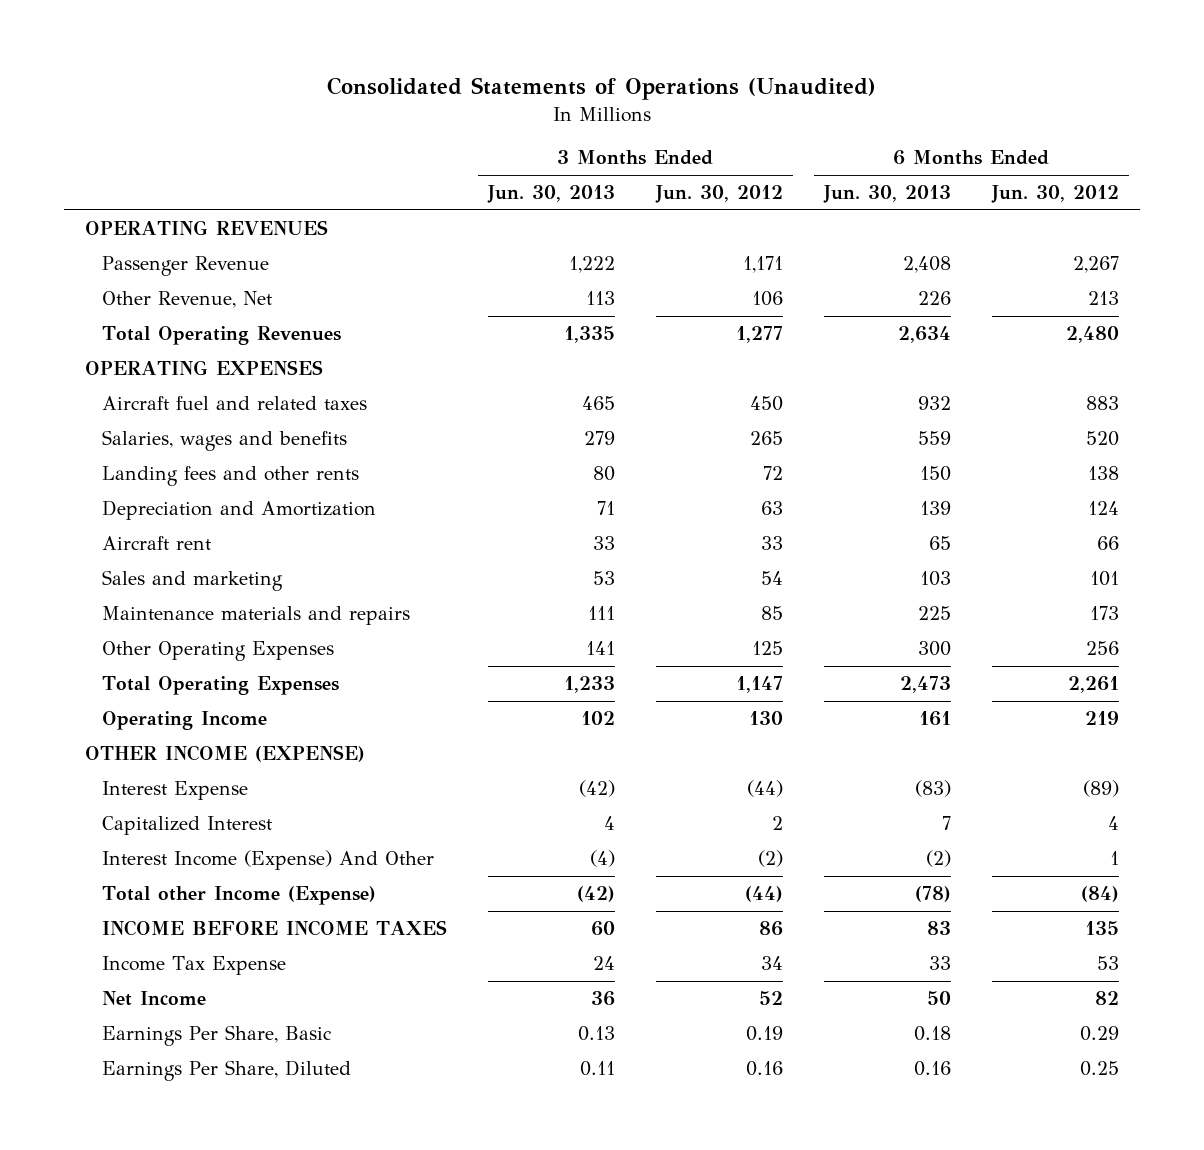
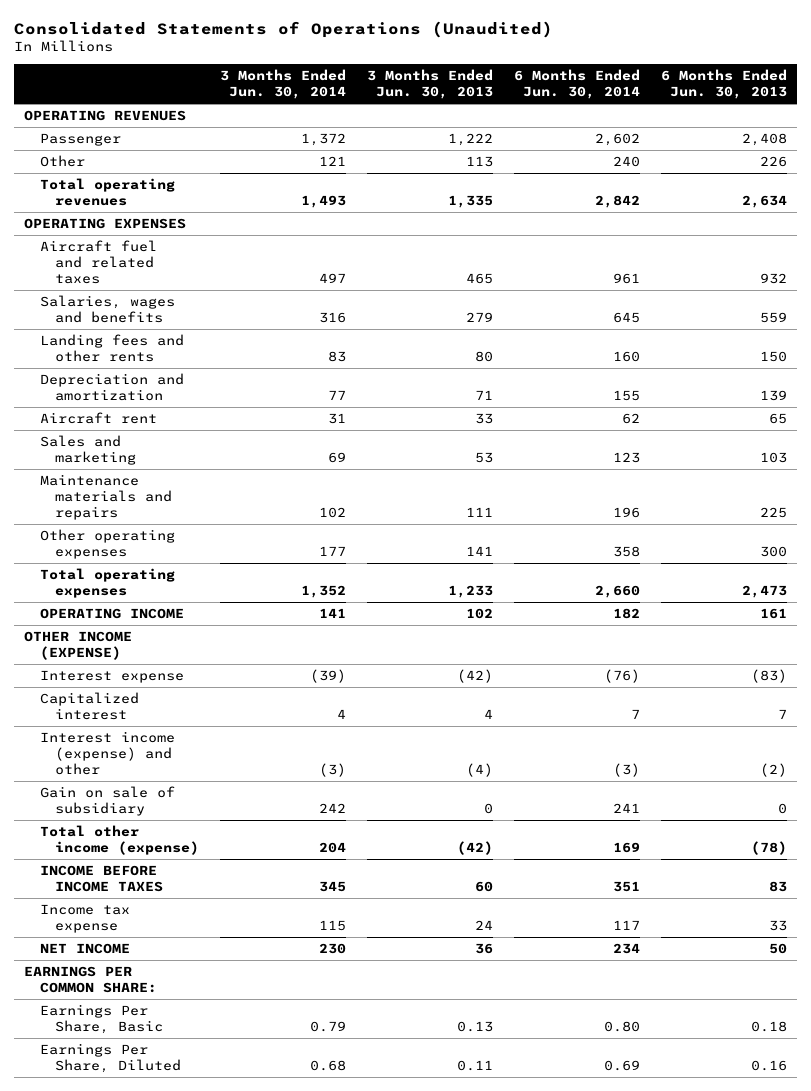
- | 3 Months Ended Jun. 30, 2013 | 3 Months Ended Jun. 30, 2012 | 6 Months Ended Jun. 30, 2013 | 6 Months Ended Jun. 30, 2012
+ | 3 Months Ended Jun. 30, 2014 | 3 Months Ended Jun. 30, 2013 | 6 Months Ended Jun. 30, 2014 | 6 Months Ended Jun. 30, 2013
- Passenger Revenue | 1,222 | 1,171 | 2,408 | 2,267
- Other Revenue, Net | 113 | 106 | 226 | 213
- Total Operating Revenues | 1,335 | 1,277 | 2,634 | 2,480
+ Passenger | 1,372 | 1,222 | 2,602 | 2,408
+ Other | 121 | 113 | 240 | 226
+ Total operating revenues | 1,493 | 1,335 | 2,842 | 2,634
- Depreciation and Amortization | 71 | 63 | 139 | 124
+ Depreciation and amortization | 77 | 71 | 155 | 139
- Other Operating Expenses | 141 | 125 | 300 | 256
- Total Operating Expenses | 1,233 | 1,147 | 2,473 | 2,261
- Operating Income | 102 | 130 | 161 | 219
+ Other operating expenses | 177 | 141 | 358 | 300
+ Total operating expenses | 1,352 | 1,233 | 2,660 | 2,473
+ OPERATING INCOME | 141 | 102 | 182 | 161
- Interest Expense | (42) | (44) | (83) | (89)
- Capitalized Interest | 4 | 2 | 7 | 4
- Interest Income (Expense) And Other | (4) | (2) | (2) | 1
- Total other Income (Expense) | (42) | (44) | (78) | (84)
+ Interest expense | (39) | (42) | (76) | (83)
+ Capitalized interest | 4 | 4 | 7 | 7
+ Interest income (expense) and other | (3) | (4) | (3) | (2)
+ Gain on sale of subsidiary | 242 | 0 | 241 | 0
+ Total other income (expense) | 204 | (42) | 169 | (78)
- Income Tax Expense | 24 | 34 | 33 | 53
- Net Income | 36 | 52 | 50 | 82
+ Income tax expense | 115 | 24 | 117 | 33
+ NET INCOME | 230 | 36 | 234 | 50
+ EARNINGS PER COMMON SHARE:

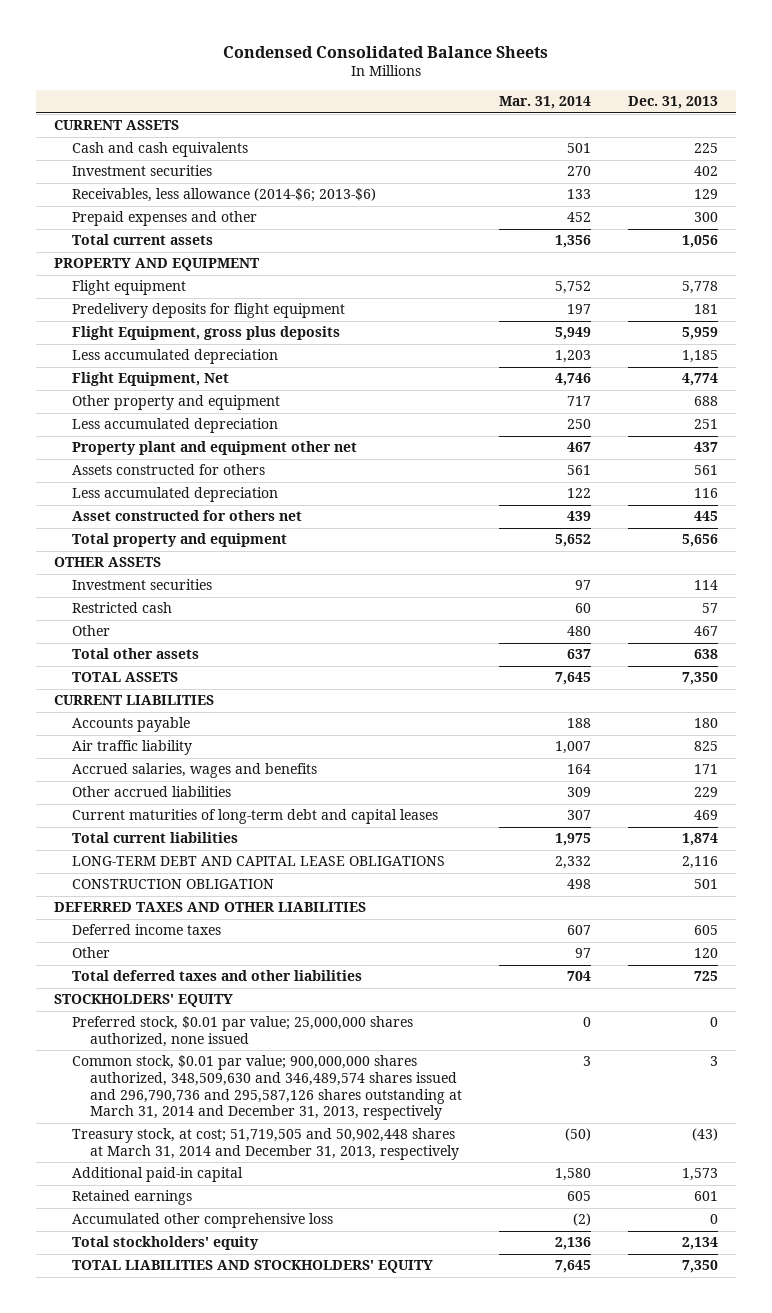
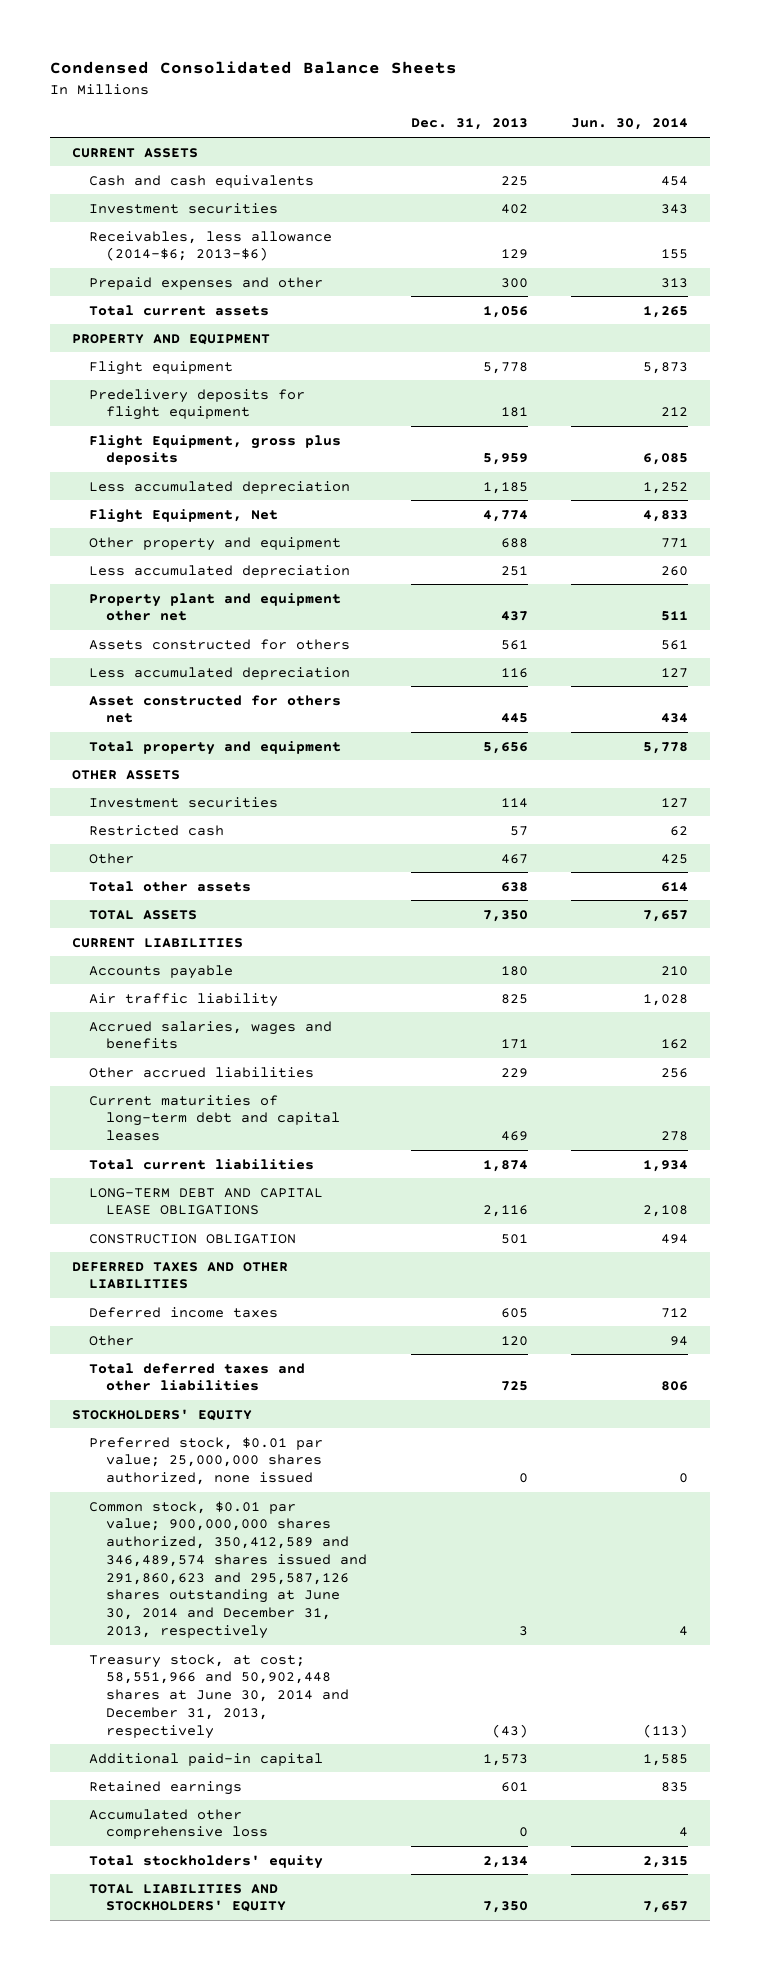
- | Mar. 31, 2014 | Dec. 31, 2013
+ | Dec. 31, 2013 | Jun. 30, 2014
- Common stock, $0.01 par value; 900,000,000 shares authorized, 348,509,630 and 346,489,574 shares issued and 296,790,736 and 295,587,126 shares outstanding at March 31, 2014 and December 31, 2013, respectively | 3 | 3
- Treasury stock, at cost; 51,719,505 and 50,902,448 shares at March 31, 2014 and December 31, 2013, respectively | (50) | (43)
+ Common stock, $0.01 par value; 900,000,000 shares authorized, 350,412,589 and 346,489,574 shares issued and 291,860,623 and 295,587,126 shares outstanding at June 30, 2014 and December 31, 2013, respectively | 3 | 4
+ Treasury stock, at cost; 58,551,966 and 50,902,448 shares at June 30, 2014 and December 31, 2013, respectively | (43) | (113)

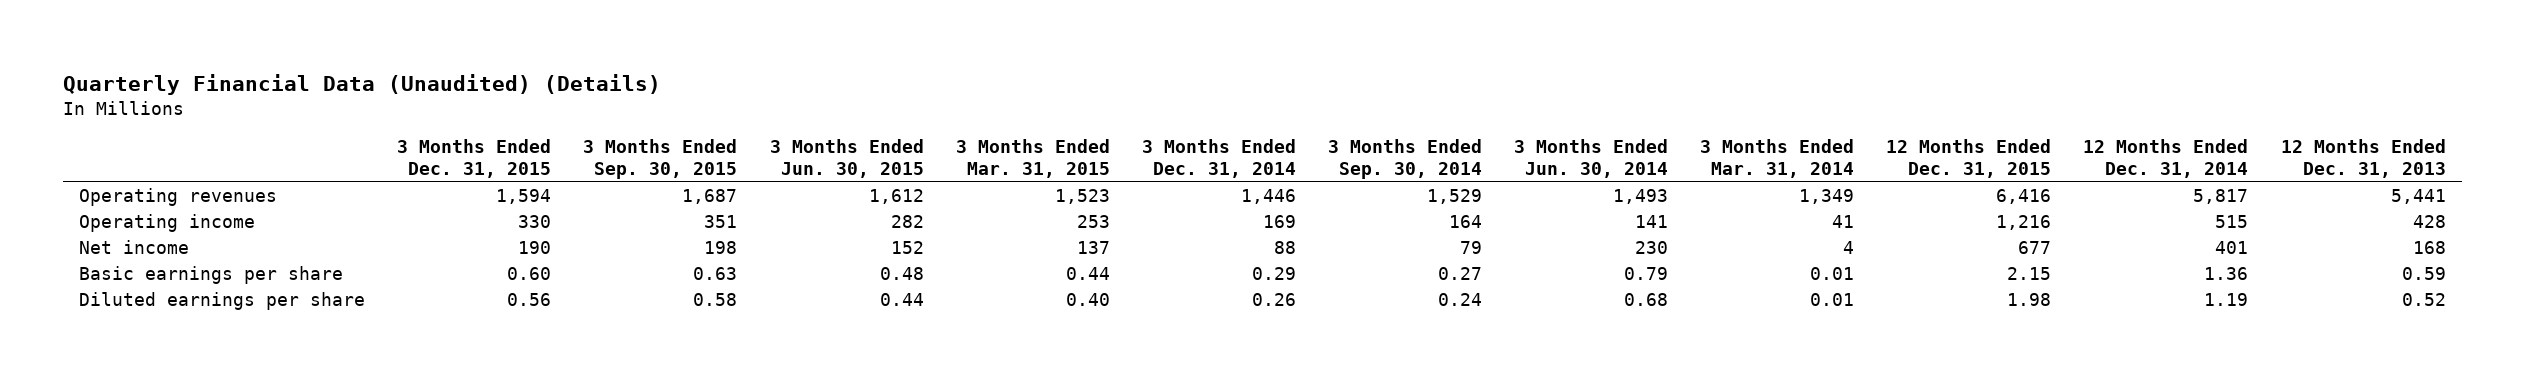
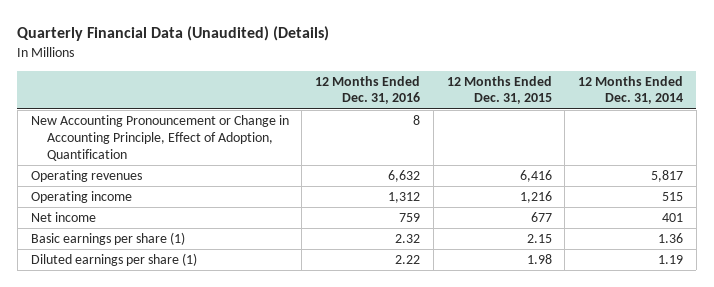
- | 3 Months Ended Dec. 31, 2015 | 3 Months Ended Sep. 30, 2015 | 3 Months Ended Jun. 30, 2015 | 3 Months Ended Mar. 31, 2015 | 3 Months Ended Dec. 31, 2014 | 3 Months Ended Sep. 30, 2014 | 3 Months Ended Jun. 30, 2014 | 3 Months Ended Mar. 31, 2014 | 12 Months Ended Dec. 31, 2015 | 12 Months Ended Dec. 31, 2014 | 12 Months Ended Dec. 31, 2013
+ | 12 Months Ended Dec. 31, 2016 | 12 Months Ended Dec. 31, 2015 | 12 Months Ended Dec. 31, 2014
+ New Accounting Pronouncement or Change in Accounting Principle, Effect of Adoption, Quantification | 8 | |
- Basic earnings per share | 0.60 | 0.63 | 0.48 | 0.44 | 0.29 | 0.27 | 0.79 | 0.01 | 2.15 | 1.36 | 0.59
- Diluted earnings per share | 0.56 | 0.58 | 0.44 | 0.40 | 0.26 | 0.24 | 0.68 | 0.01 | 1.98 | 1.19 | 0.52
+ Basic earnings per share (1) | 2.32 | 2.15 | 1.36
+ Diluted earnings per share (1) | 2.22 | 1.98 | 1.19

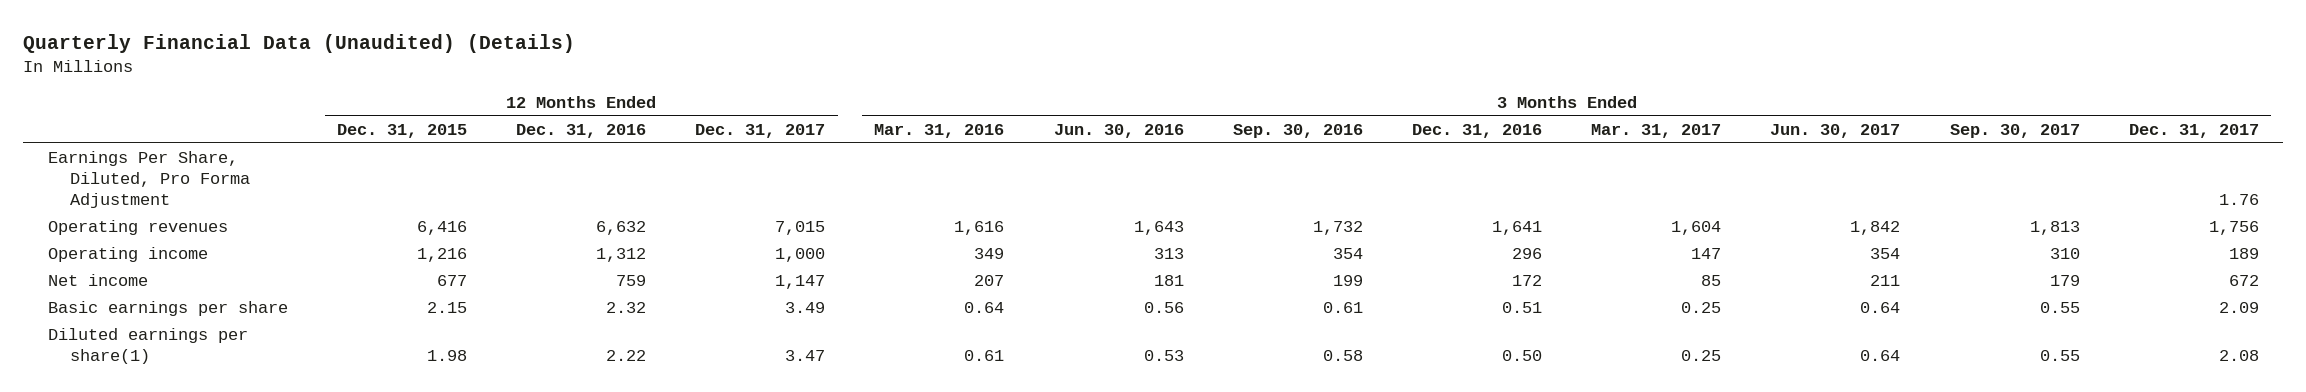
- | 12 Months Ended Dec. 31, 2016 | 12 Months Ended Dec. 31, 2015 | 12 Months Ended Dec. 31, 2014
+ | 12 Months Ended Dec. 31, 2015 | 12 Months Ended Dec. 31, 2016 | 12 Months Ended Dec. 31, 2017 | 3 Months Ended Mar. 31, 2016 | 3 Months Ended Jun. 30, 2016 | 3 Months Ended Sep. 30, 2016 | 3 Months Ended Dec. 31, 2016 | 3 Months Ended Mar. 31, 2017 | 3 Months Ended Jun. 30, 2017 | 3 Months Ended Sep. 30, 2017 | 3 Months Ended Dec. 31, 2017
- New Accounting Pronouncement or Change in Accounting Principle, Effect of Adoption, Quantification | 8 | |
+ Earnings Per Share, Diluted, Pro Forma Adjustment | | | | | | | | | | | 1.76
- Basic earnings per share (1) | 2.32 | 2.15 | 1.36
- Diluted earnings per share (1) | 2.22 | 1.98 | 1.19
+ Basic earnings per share | 2.15 | 2.32 | 3.49 | 0.64 | 0.56 | 0.61 | 0.51 | 0.25 | 0.64 | 0.55 | 2.09
+ Diluted earnings per share(1) | 1.98 | 2.22 | 3.47 | 0.61 | 0.53 | 0.58 | 0.50 | 0.25 | 0.64 | 0.55 | 2.08

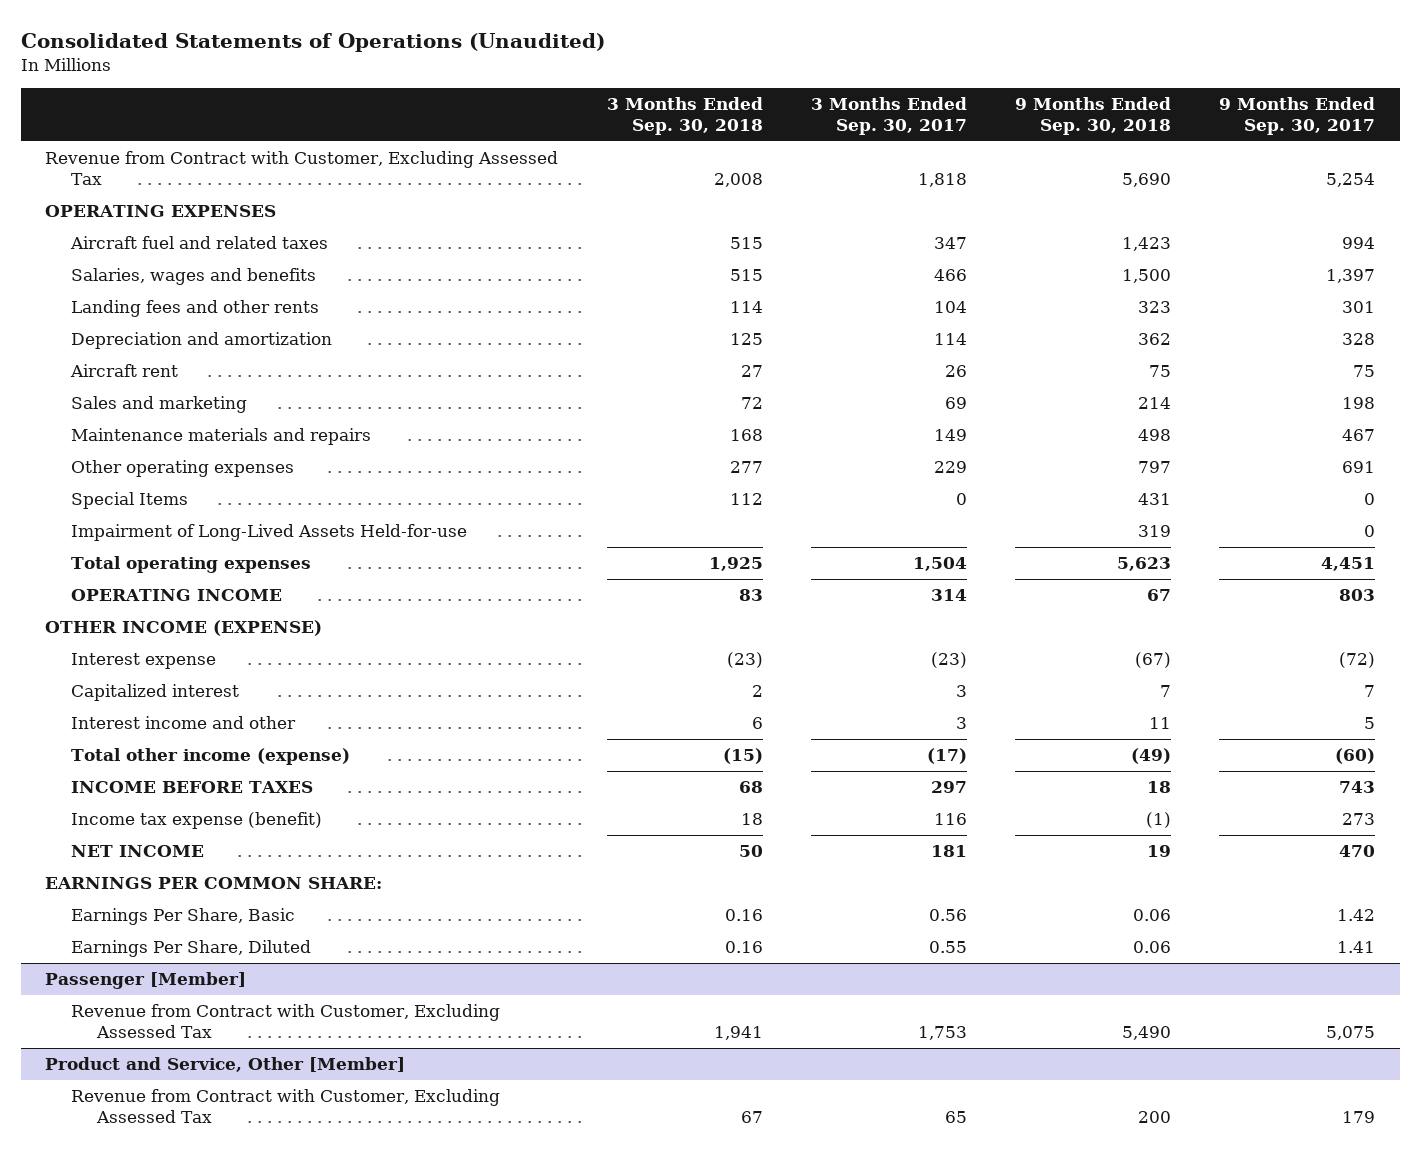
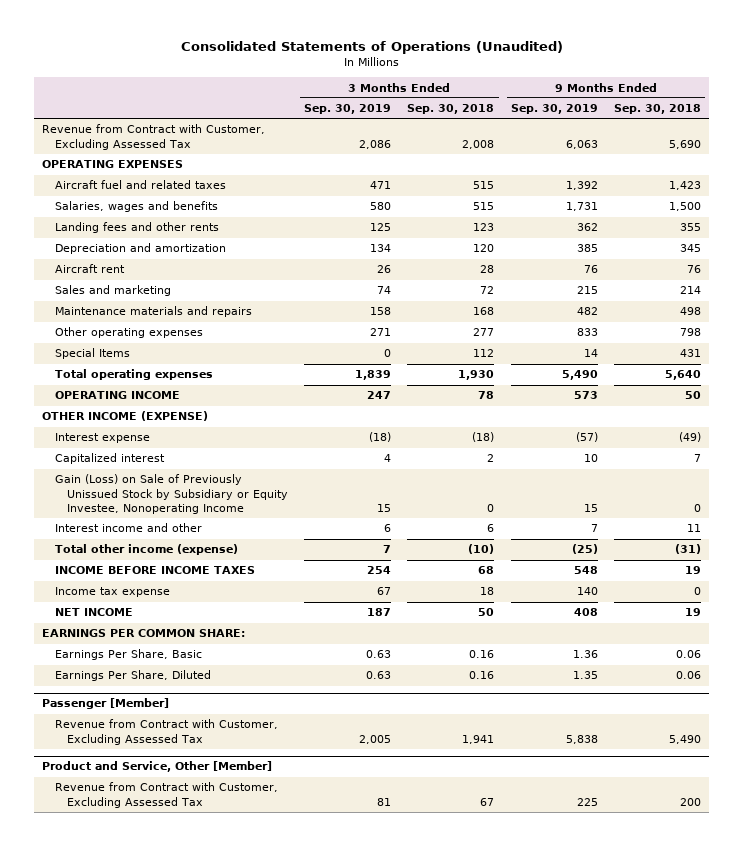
- | 3 Months Ended Sep. 30, 2018 | 3 Months Ended Sep. 30, 2017 | 9 Months Ended Sep. 30, 2018 | 9 Months Ended Sep. 30, 2017
+ | 3 Months Ended Sep. 30, 2019 | 3 Months Ended Sep. 30, 2018 | 9 Months Ended Sep. 30, 2019 | 9 Months Ended Sep. 30, 2018
- Landing fees and other rents | 114 | 104 | 323 | 301
- Depreciation and amortization | 125 | 114 | 362 | 328
- Aircraft rent | 27 | 26 | 75 | 75
+ Landing fees and other rents | 125 | 123 | 362 | 355
+ Depreciation and amortization | 134 | 120 | 385 | 345
+ Aircraft rent | 26 | 28 | 76 | 76
- Other operating expenses | 277 | 229 | 797 | 691
+ Other operating expenses | 271 | 277 | 833 | 798
- Impairment of Long-Lived Assets Held-for-use | | | 319 | 0
- Total operating expenses | 1,925 | 1,504 | 5,623 | 4,451
- OPERATING INCOME | 83 | 314 | 67 | 803
+ Total operating expenses | 1,839 | 1,930 | 5,490 | 5,640
+ OPERATING INCOME | 247 | 78 | 573 | 50
- Interest expense | (23) | (23) | (67) | (72)
+ Interest expense | (18) | (18) | (57) | (49)
+ Gain (Loss) on Sale of Previously Unissued Stock by Subsidiary or Equity Investee, Nonoperating Income | 15 | 0 | 15 | 0
- Total other income (expense) | (15) | (17) | (49) | (60)
- INCOME BEFORE TAXES | 68 | 297 | 18 | 743
- Income tax expense (benefit) | 18 | 116 | (1) | 273
+ Total other income (expense) | 7 | (10) | (25) | (31)
+ INCOME BEFORE INCOME TAXES | 254 | 68 | 548 | 19
+ Income tax expense | 67 | 18 | 140 | 0

